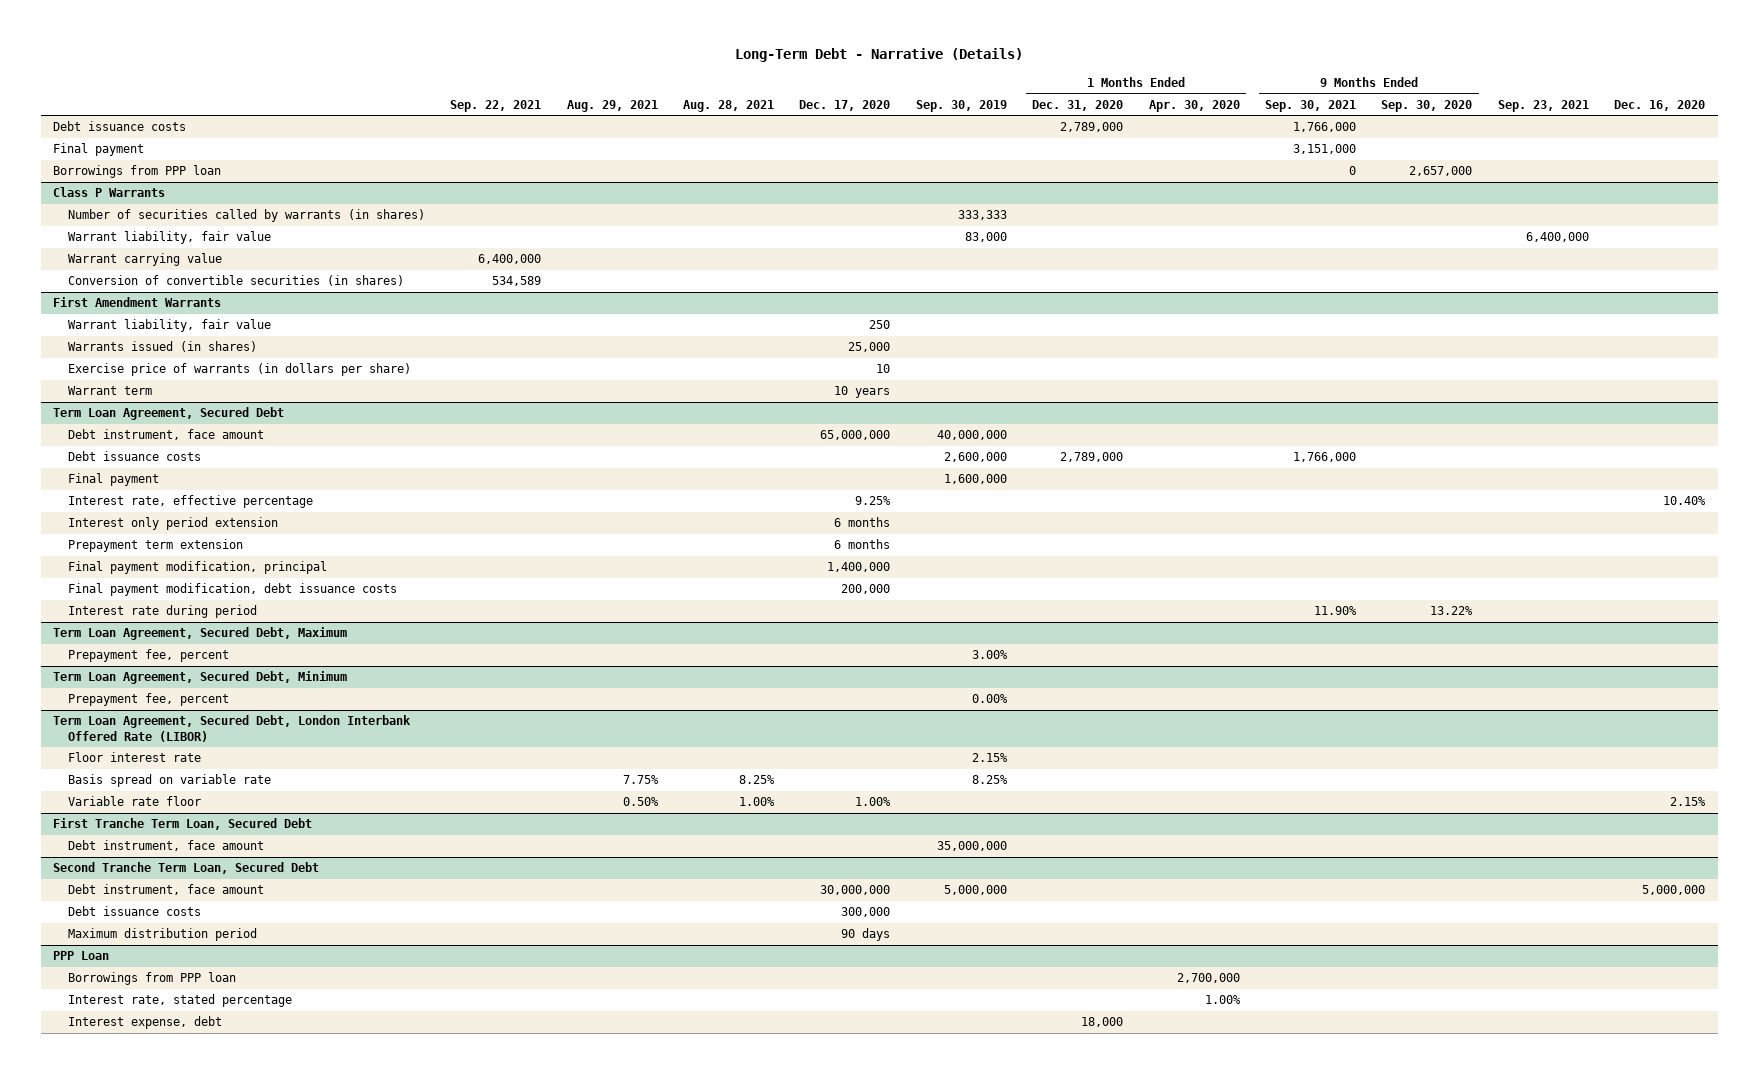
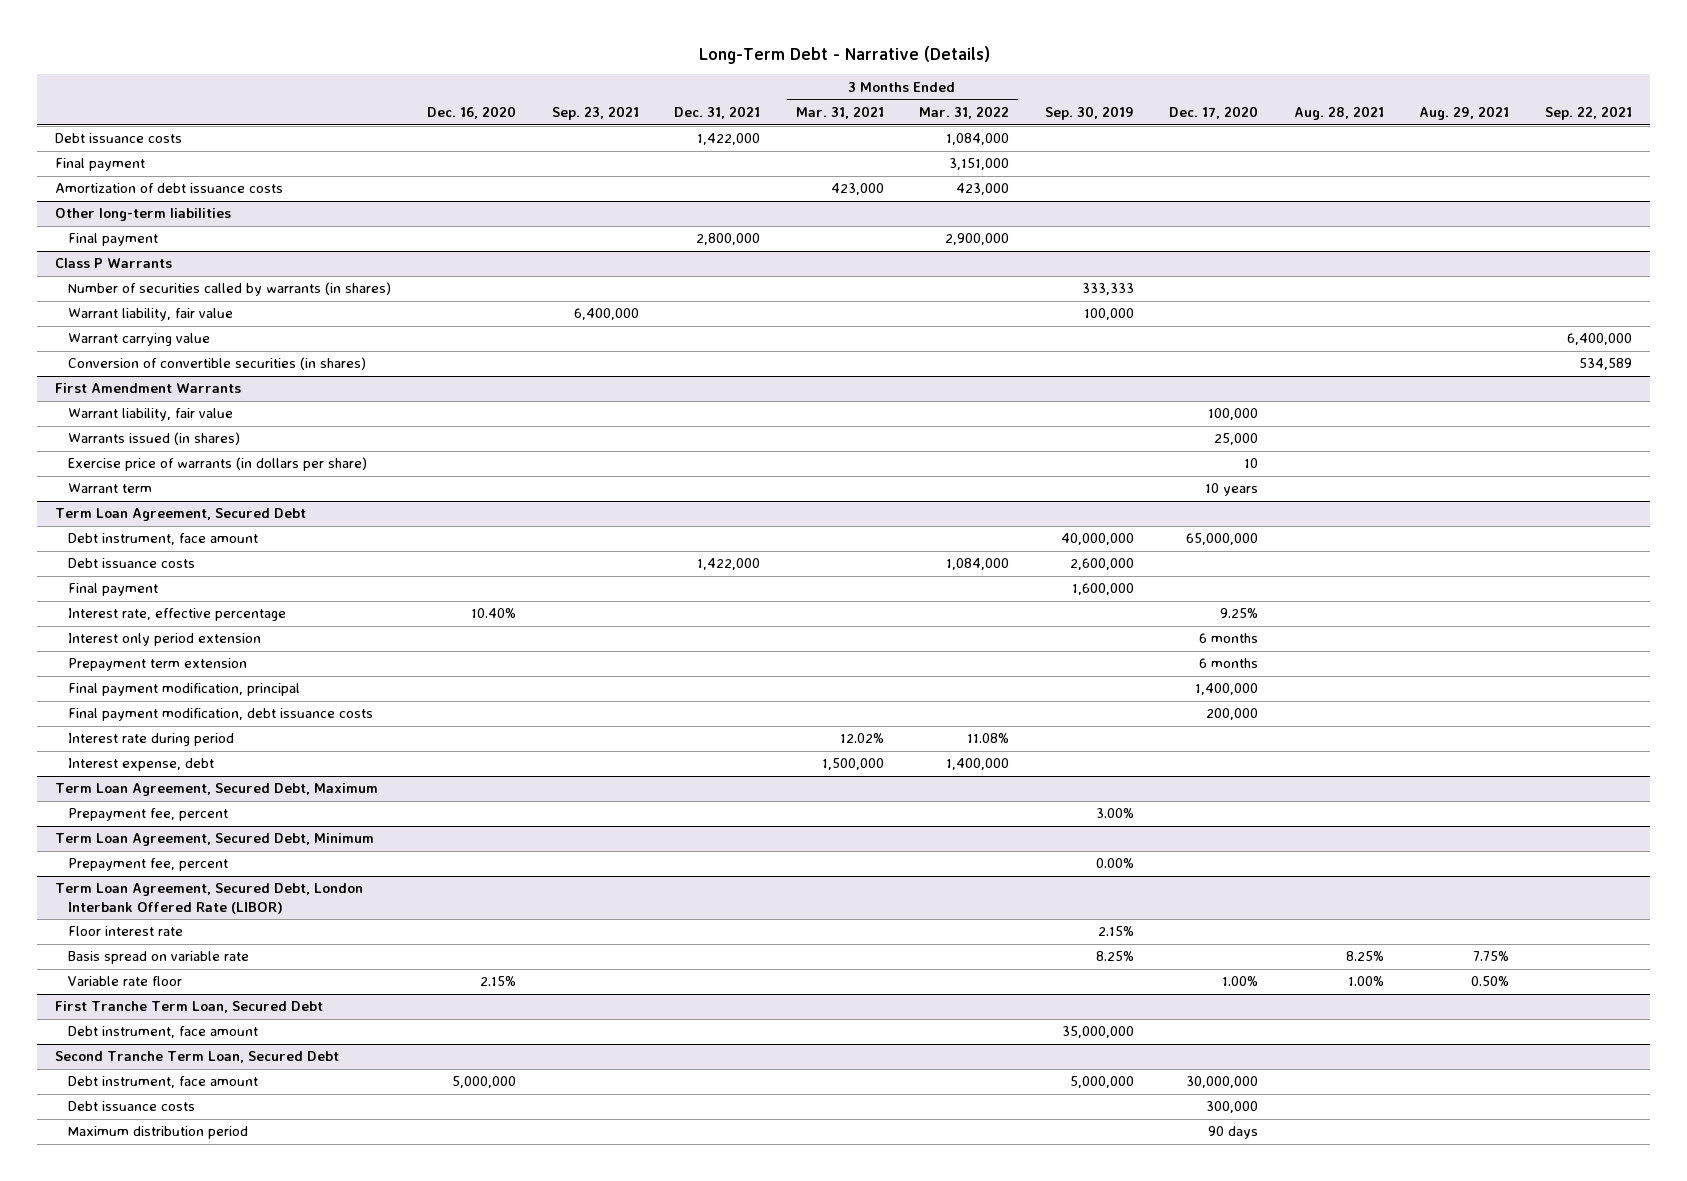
- | Sep. 22, 2021 | Aug. 29, 2021 | Aug. 28, 2021 | Dec. 17, 2020 | Sep. 30, 2019 | 1 Months Ended Dec. 31, 2020 | 1 Months Ended Apr. 30, 2020 | 9 Months Ended Sep. 30, 2021 | 9 Months Ended Sep. 30, 2020 | Sep. 23, 2021 | Dec. 16, 2020
+ | Dec. 16, 2020 | Sep. 23, 2021 | Dec. 31, 2021 | 3 Months Ended Mar. 31, 2021 | 3 Months Ended Mar. 31, 2022 | Sep. 30, 2019 | Dec. 17, 2020 | Aug. 28, 2021 | Aug. 29, 2021 | Sep. 22, 2021
- Borrowings from PPP loan | | | | | | | | 0 | 2,657,000 | |
+ Amortization of debt issuance costs | | | | 423,000 | 423,000 | | | | |
+ Other long-term liabilities
+ Final payment | | | 2,800,000 | | 2,900,000 | | | | |
@ Class P Warrants
- Warrant liability, fair value | | | | | 83,000 | | | | | 6,400,000 |
+ Warrant liability, fair value | | 6,400,000 | | | | 100,000 | | | |
@ First Amendment Warrants
- Warrant liability, fair value | | | | 250 | | | | | | |
+ Warrant liability, fair value | | | | | | | 100,000 | | |
@ Term Loan Agreement, Secured Debt
+ Interest expense, debt | | | | 1,500,000 | 1,400,000 | | | | |
- PPP Loan
- Borrowings from PPP loan | | | | | | | 2,700,000 | | | |
- Interest rate, stated percentage | | | | | | | 1.00% | | | |
- Interest expense, debt | | | | | | 18,000 | | | | |

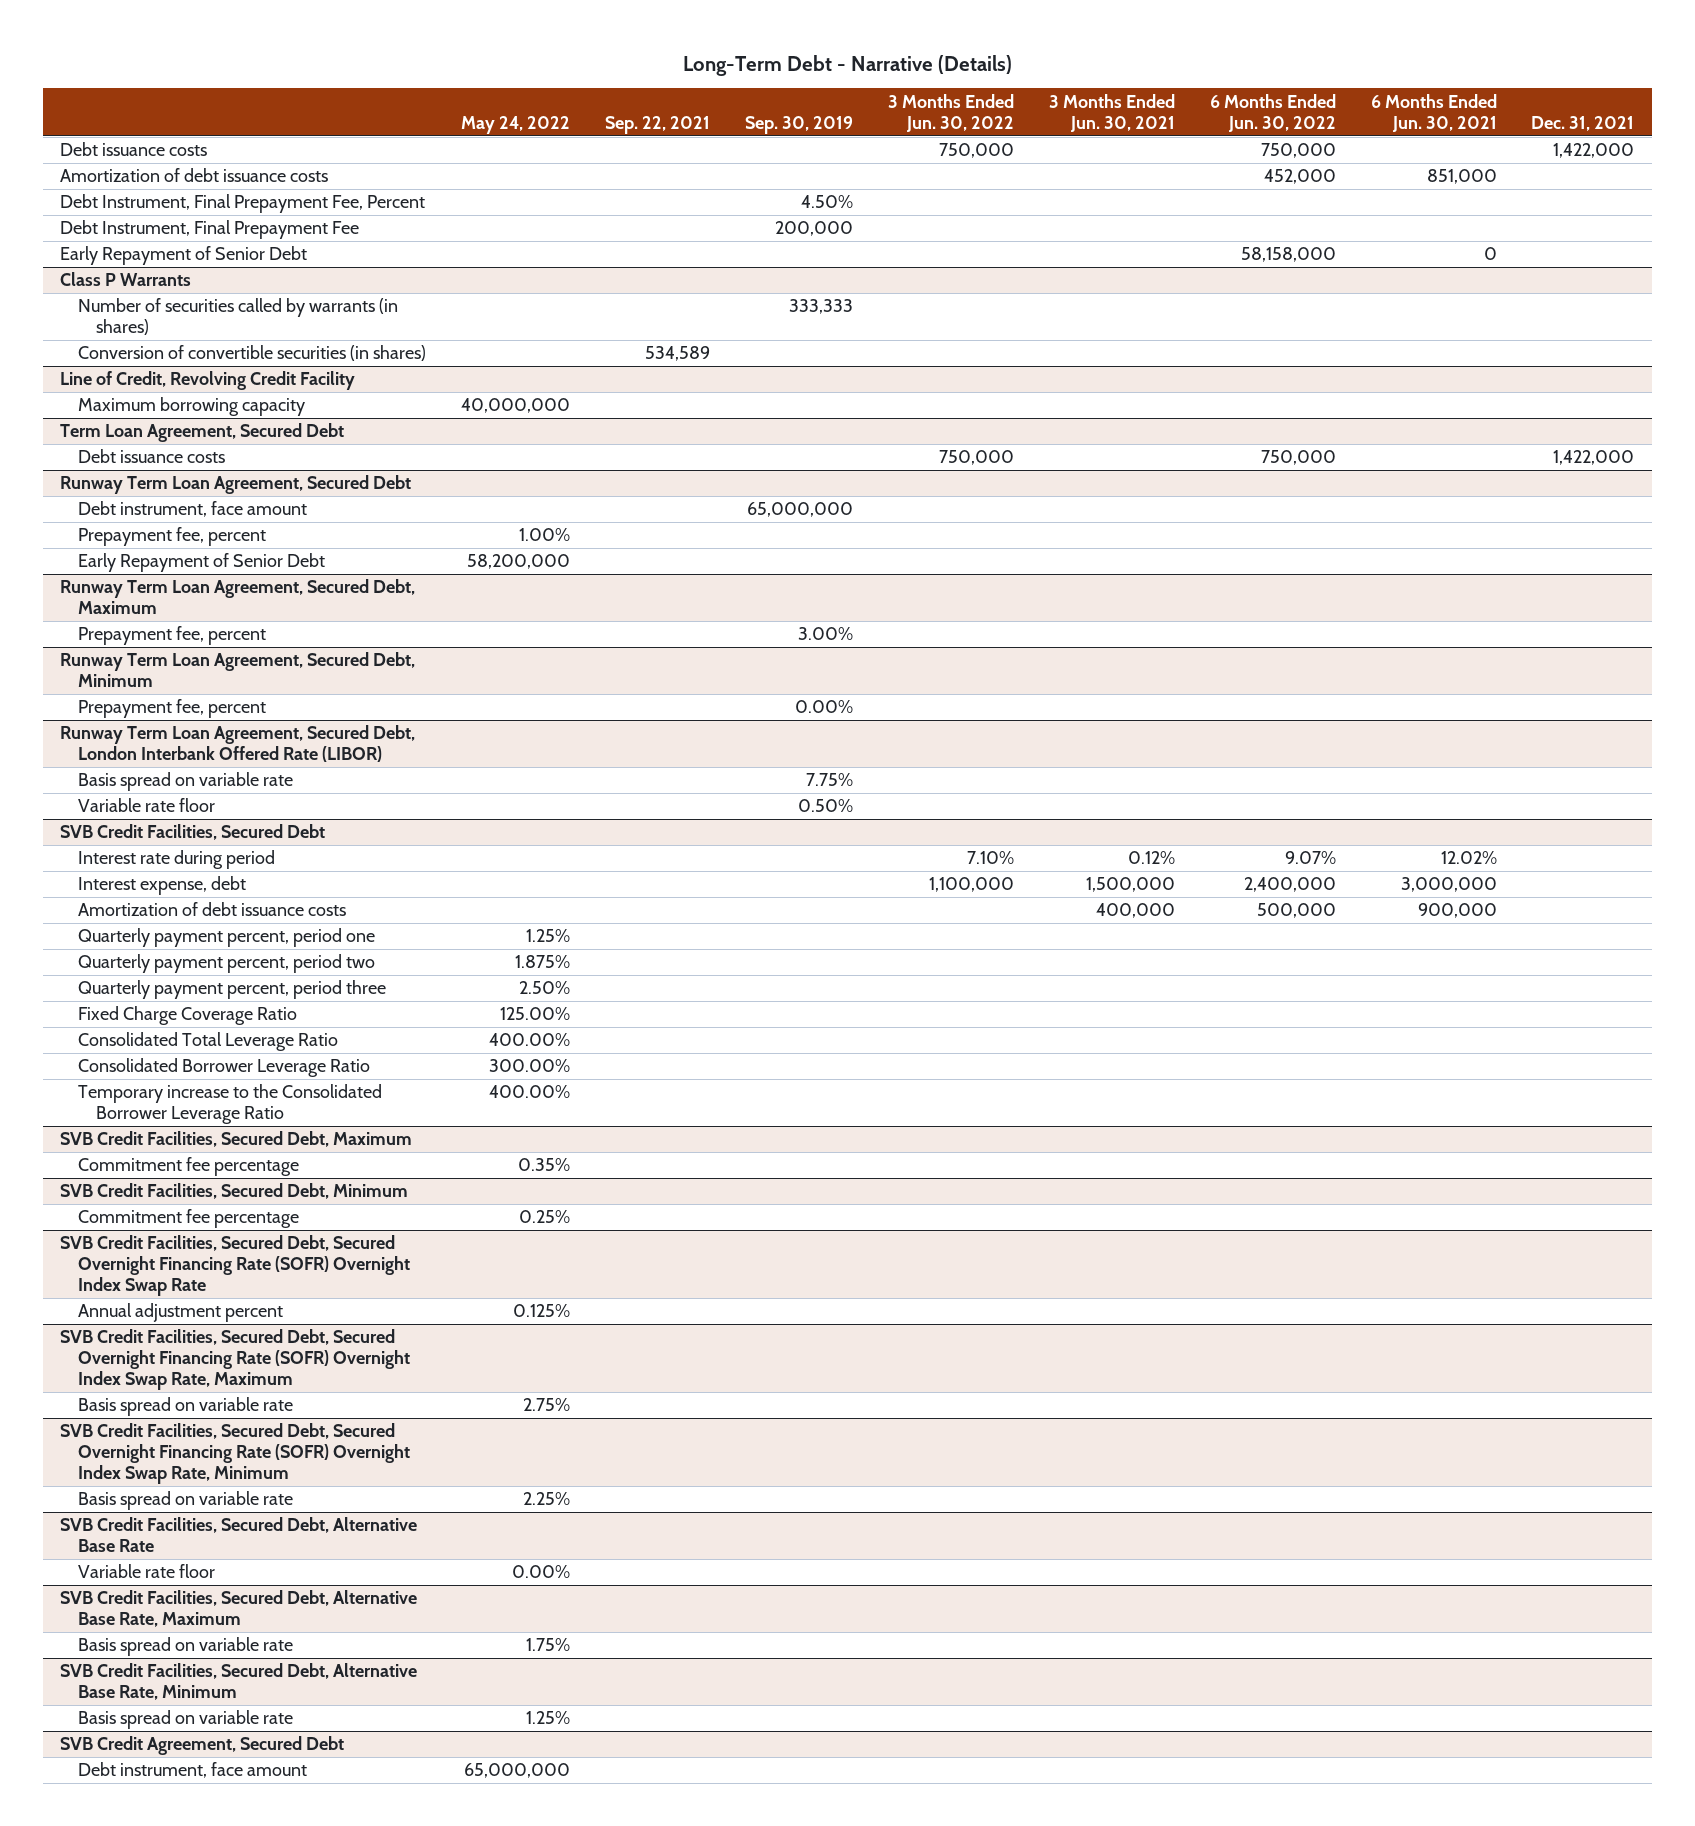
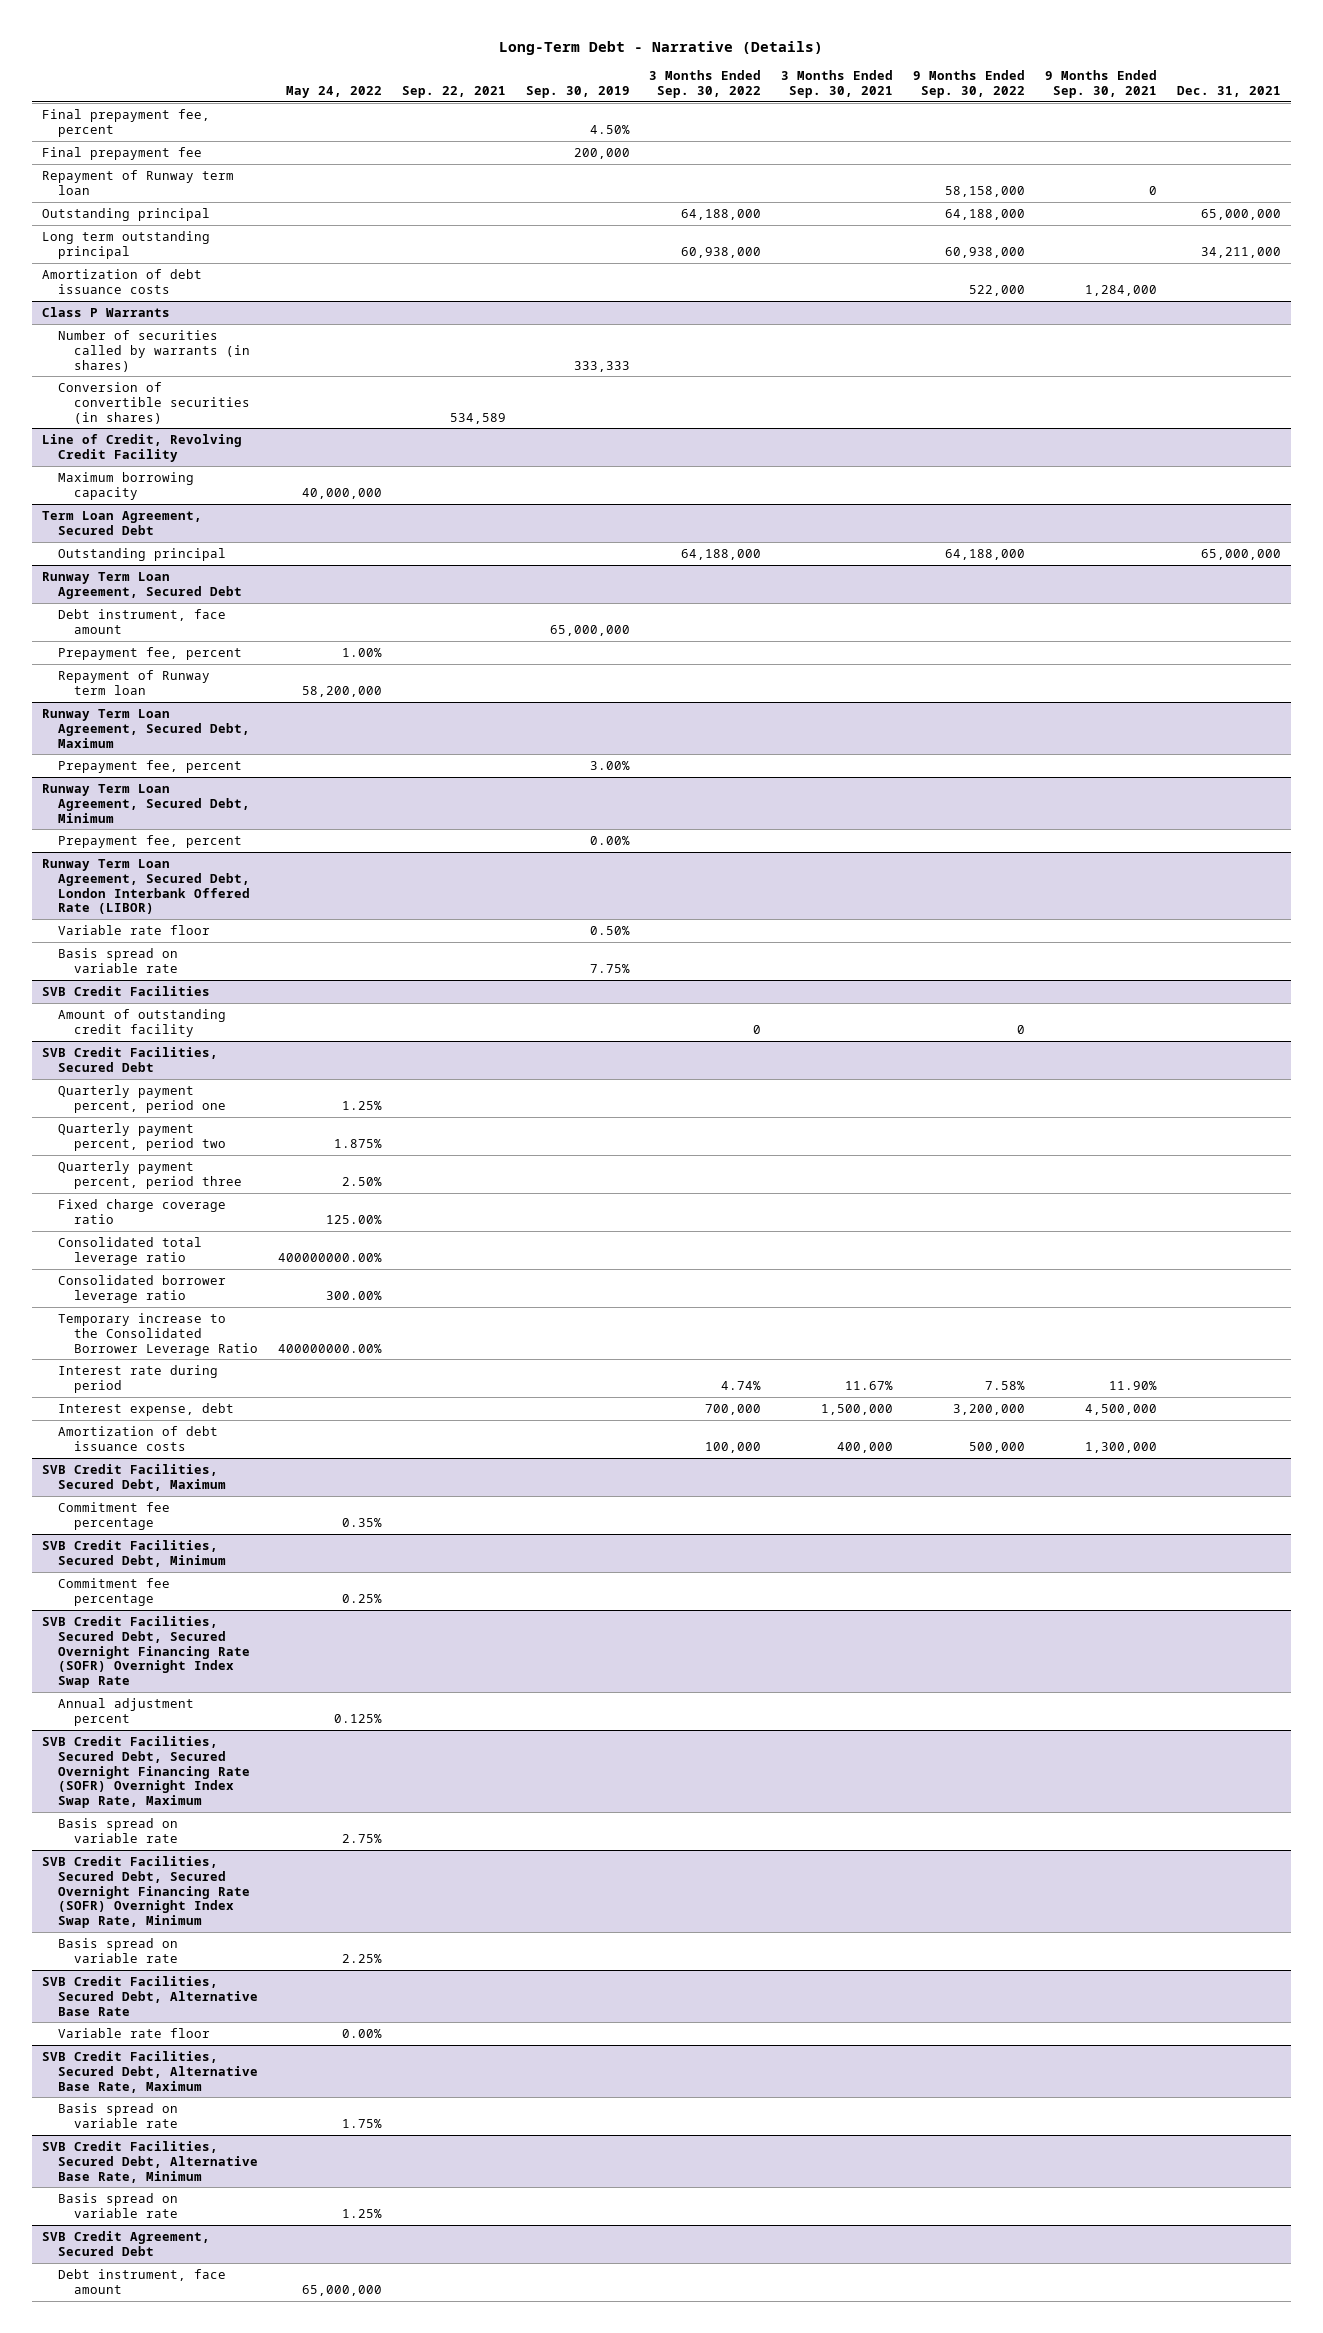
- | May 24, 2022 | Sep. 22, 2021 | Sep. 30, 2019 | 3 Months Ended Jun. 30, 2022 | 3 Months Ended Jun. 30, 2021 | 6 Months Ended Jun. 30, 2022 | 6 Months Ended Jun. 30, 2021 | Dec. 31, 2021
+ | May 24, 2022 | Sep. 22, 2021 | Sep. 30, 2019 | 3 Months Ended Sep. 30, 2022 | 3 Months Ended Sep. 30, 2021 | 9 Months Ended Sep. 30, 2022 | 9 Months Ended Sep. 30, 2021 | Dec. 31, 2021
- Debt issuance costs | | | | 750,000 | | 750,000 | | 1,422,000
+ Final prepayment fee, percent | | | 4.50% | | | | |
+ Final prepayment fee | | | 200,000 | | | | |
+ Repayment of Runway term loan | | | | | | 58,158,000 | 0 |
+ Outstanding principal | | | | 64,188,000 | | 64,188,000 | | 65,000,000
+ Long term outstanding principal | | | | 60,938,000 | | 60,938,000 | | 34,211,000
- Debt Instrument, Final Prepayment Fee, Percent | | | 4.50% | | | | |
- Debt Instrument, Final Prepayment Fee | | | 200,000 | | | | |
- Early Repayment of Senior Debt | | | | | | 58,158,000 | 0 |
@ Term Loan Agreement, Secured Debt
- Debt issuance costs | | | | 750,000 | | 750,000 | | 1,422,000
+ Outstanding principal | | | | 64,188,000 | | 64,188,000 | | 65,000,000
@ Runway Term Loan Agreement, Secured Debt
- Early Repayment of Senior Debt | 58,200,000 | | | | | | |
+ Repayment of Runway term loan | 58,200,000 | | | | | | |
@ Runway Term Loan Agreement, Secured Debt, London Interbank Offered Rate (LIBOR)
moved down: Basis spread on variable rate | | | 7.75% | | | | |
+ SVB Credit Facilities
+ Amount of outstanding credit facility | | | | 0 | | 0 | |
@ SVB Credit Facilities, Secured Debt
- Fixed Charge Coverage Ratio | 125.00% | | | | | | |
- Consolidated Total Leverage Ratio | 400.00% | | | | | | |
- Consolidated Borrower Leverage Ratio | 300.00% | | | | | | |
- Temporary increase to the Consolidated Borrower Leverage Ratio | 400.00% | | | | | | |
+ Fixed charge coverage ratio | 125.00% | | | | | | |
+ Consolidated total leverage ratio | 400000000.00% | | | | | | |
+ Consolidated borrower leverage ratio | 300.00% | | | | | | |
+ Temporary increase to the Consolidated Borrower Leverage Ratio | 400000000.00% | | | | | | |
moved down: Interest rate during period | | | | 4.74% | 11.67% | 7.58% | 11.90% |
moved down: Interest expense, debt | | | | 700,000 | 1,500,000 | 3,200,000 | 4,500,000 |
moved down: Amortization of debt issuance costs | | | | 100,000 | 400,000 | 500,000 | 1,300,000 |

